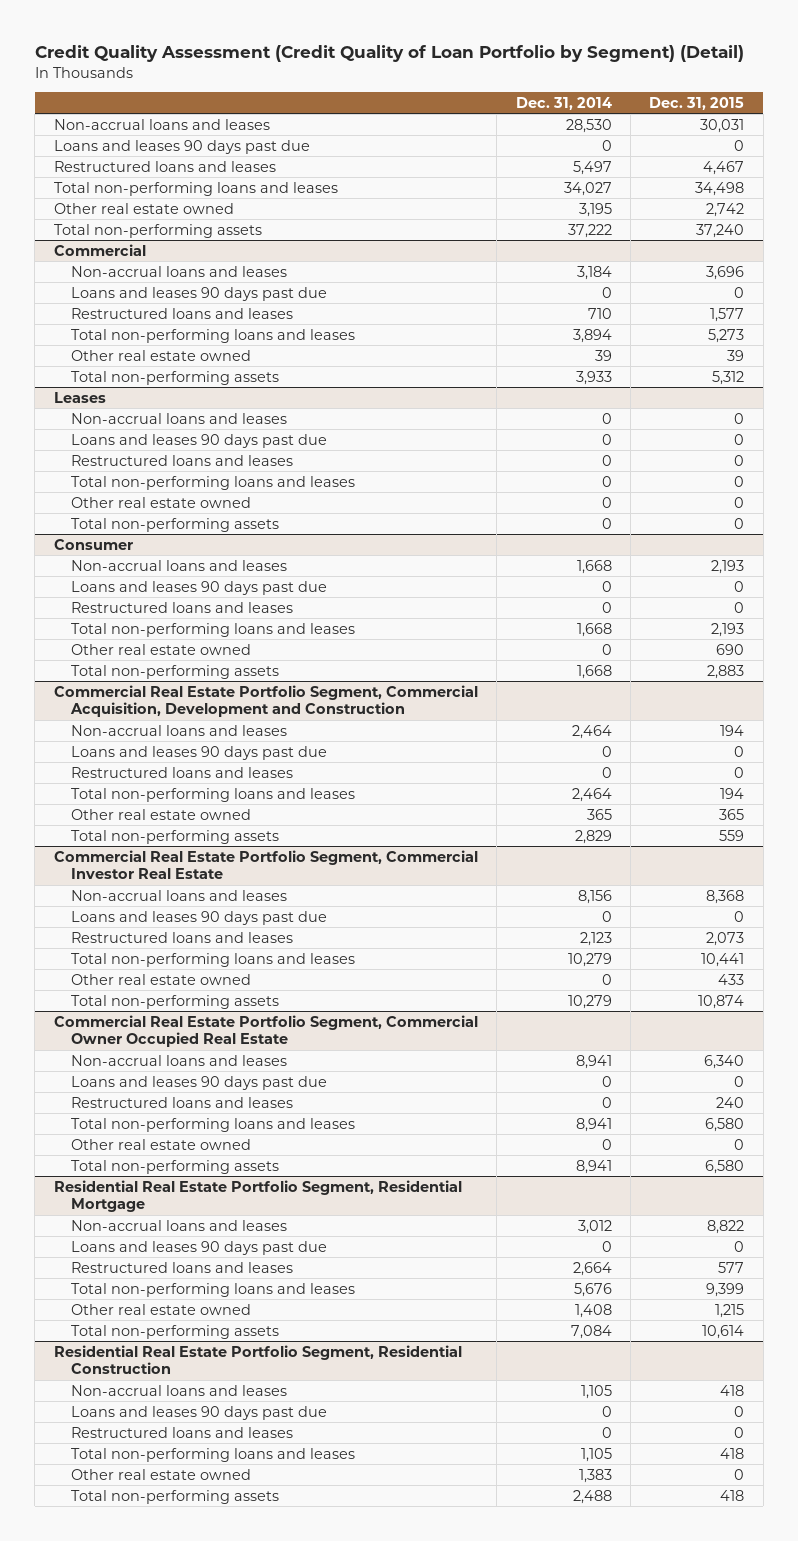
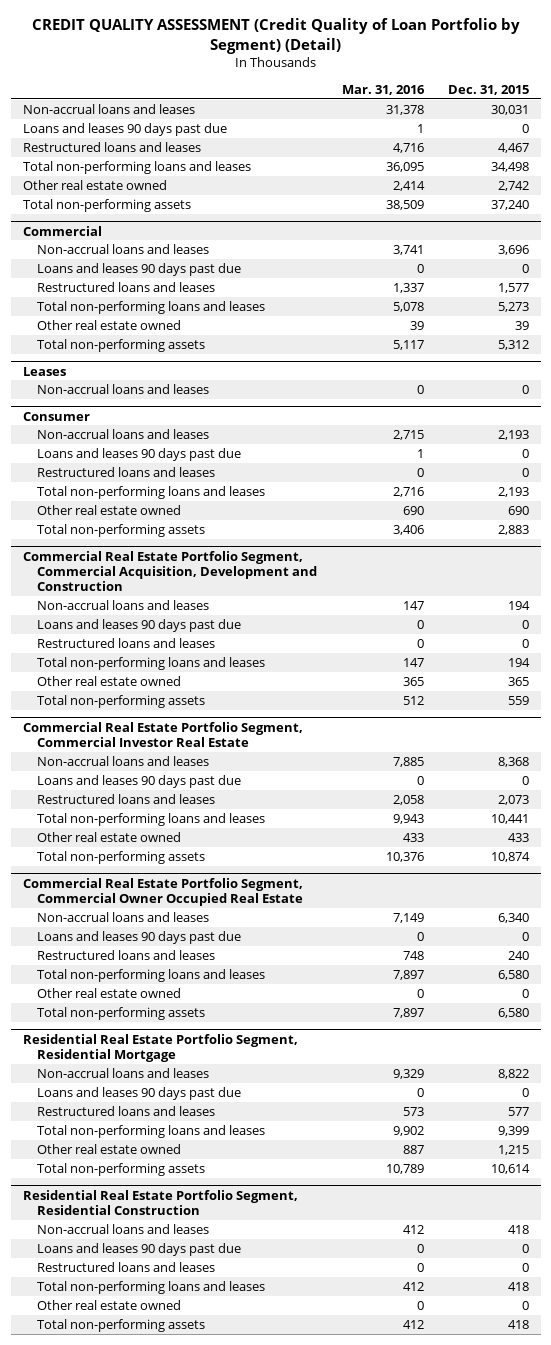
- Credit Quality Assessment (Credit Quality of Loan Portfolio by Segment) (Detail)
+ CREDIT QUALITY ASSESSMENT (Credit Quality of Loan Portfolio by Segment) (Detail)
- | Dec. 31, 2014 | Dec. 31, 2015
+ | Mar. 31, 2016 | Dec. 31, 2015
@ Leases
- Loans and leases 90 days past due | 0 | 0
- Restructured loans and leases | 0 | 0
- Total non-performing loans and leases | 0 | 0
- Other real estate owned | 0 | 0
- Total non-performing assets | 0 | 0

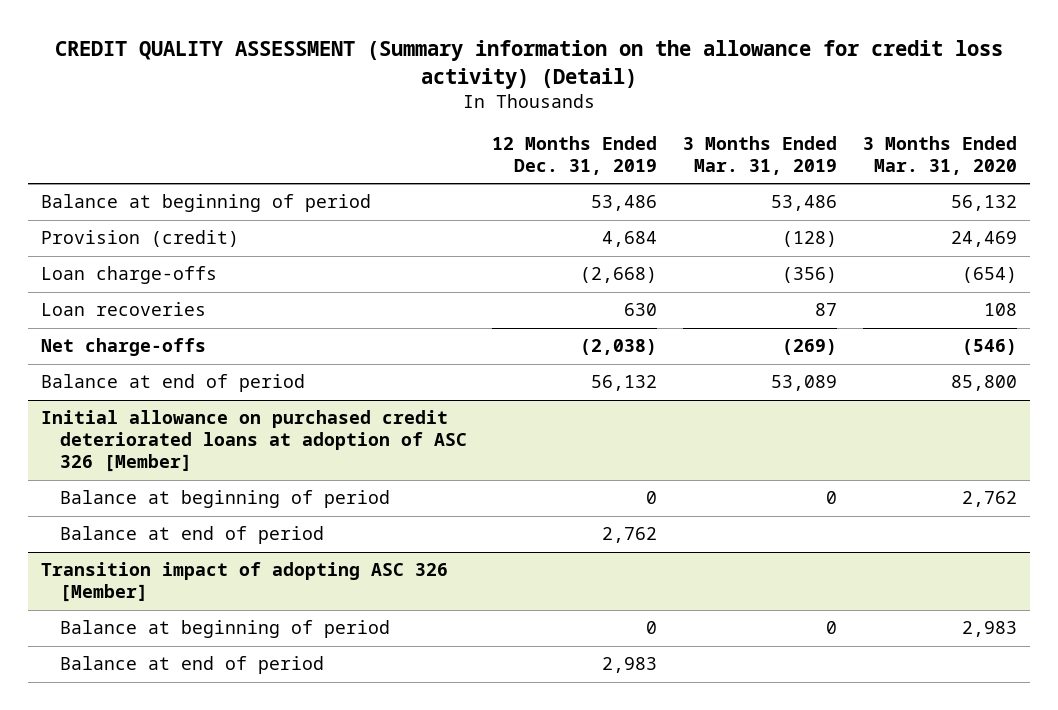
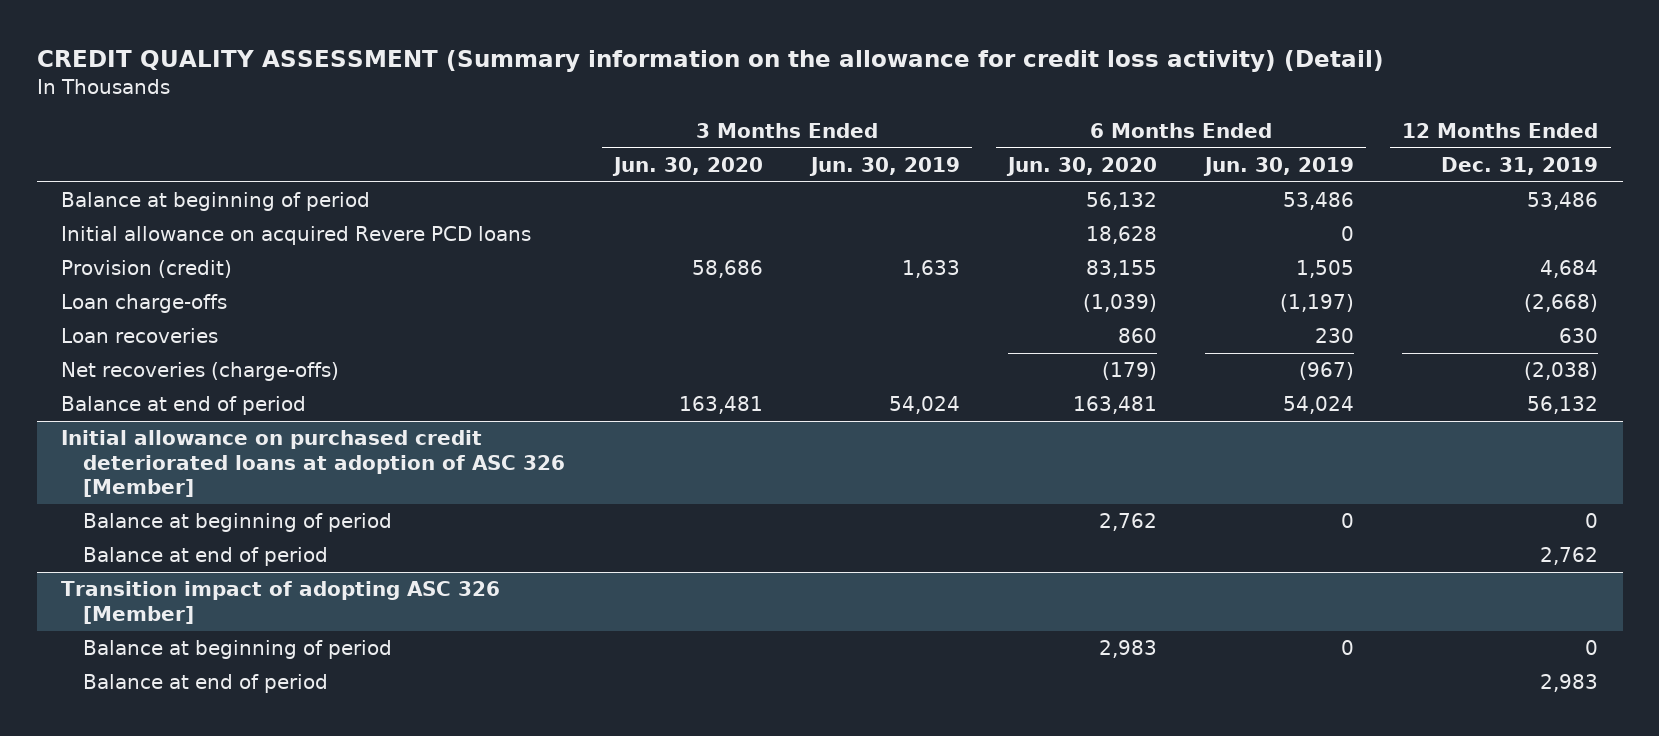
- | 12 Months Ended Dec. 31, 2019 | 3 Months Ended Mar. 31, 2019 | 3 Months Ended Mar. 31, 2020
+ | 3 Months Ended Jun. 30, 2020 | 3 Months Ended Jun. 30, 2019 | 6 Months Ended Jun. 30, 2020 | 6 Months Ended Jun. 30, 2019 | 12 Months Ended Dec. 31, 2019
+ Initial allowance on acquired Revere PCD loans | | | 18,628 | 0 |
- Net charge-offs | (2,038) | (269) | (546)
+ Net recoveries (charge-offs) | | | (179) | (967) | (2,038)

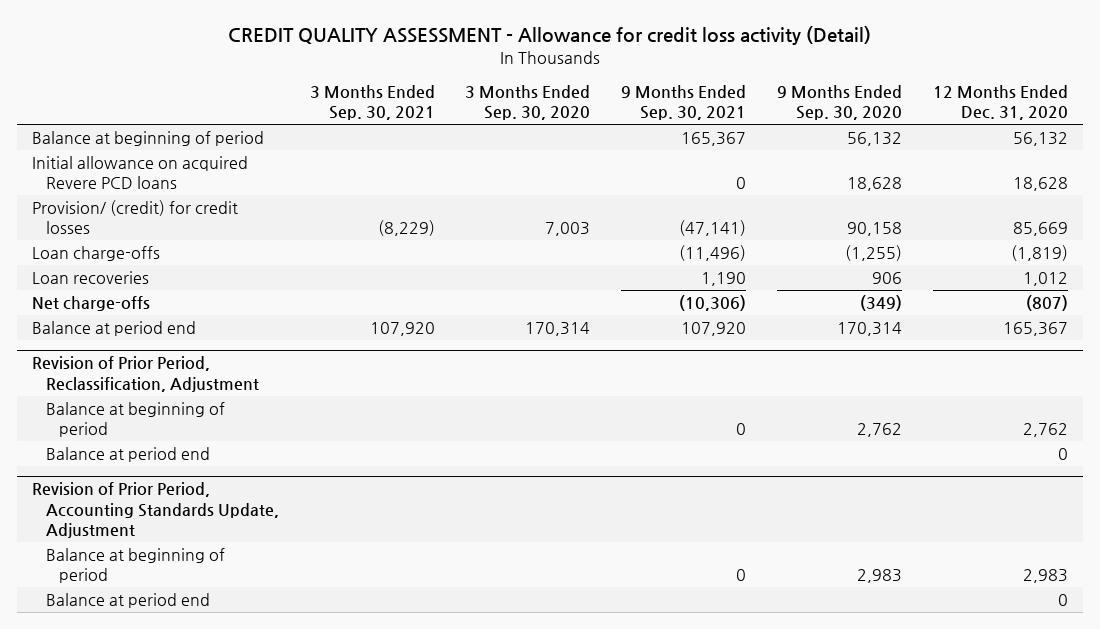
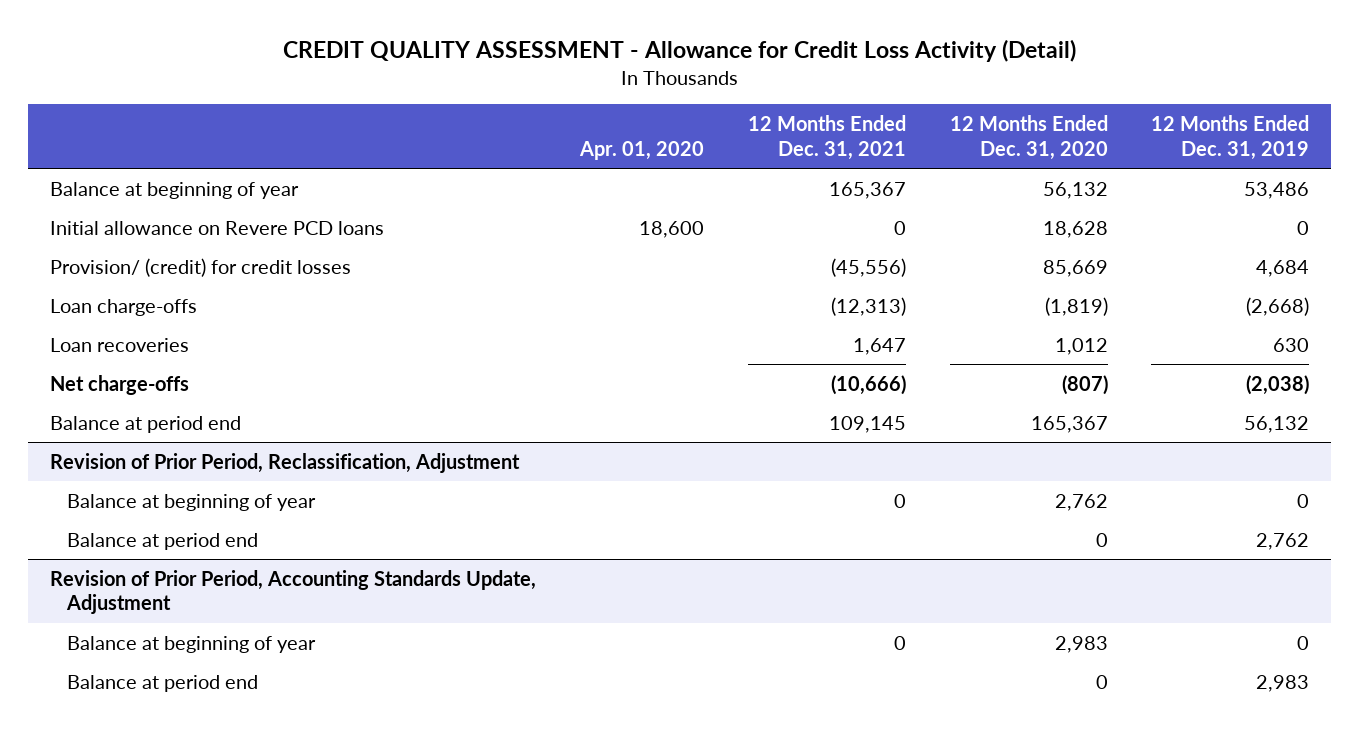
- CREDIT QUALITY ASSESSMENT - Allowance for credit loss activity (Detail)
+ CREDIT QUALITY ASSESSMENT - Allowance for Credit Loss Activity (Detail)
- | 3 Months Ended Sep. 30, 2021 | 3 Months Ended Sep. 30, 2020 | 9 Months Ended Sep. 30, 2021 | 9 Months Ended Sep. 30, 2020 | 12 Months Ended Dec. 31, 2020
+ | Apr. 01, 2020 | 12 Months Ended Dec. 31, 2021 | 12 Months Ended Dec. 31, 2020 | 12 Months Ended Dec. 31, 2019
- Balance at beginning of period | | | 165,367 | 56,132 | 56,132
- Initial allowance on acquired Revere PCD loans | | | 0 | 18,628 | 18,628
+ Balance at beginning of year | | 165,367 | 56,132 | 53,486
+ Initial allowance on Revere PCD loans | 18,600 | 0 | 18,628 | 0
@ Revision of Prior Period, Reclassification, Adjustment
- Balance at beginning of period | | | 0 | 2,762 | 2,762
+ Balance at beginning of year | | 0 | 2,762 | 0
@ Revision of Prior Period, Accounting Standards Update, Adjustment
- Balance at beginning of period | | | 0 | 2,983 | 2,983
+ Balance at beginning of year | | 0 | 2,983 | 0

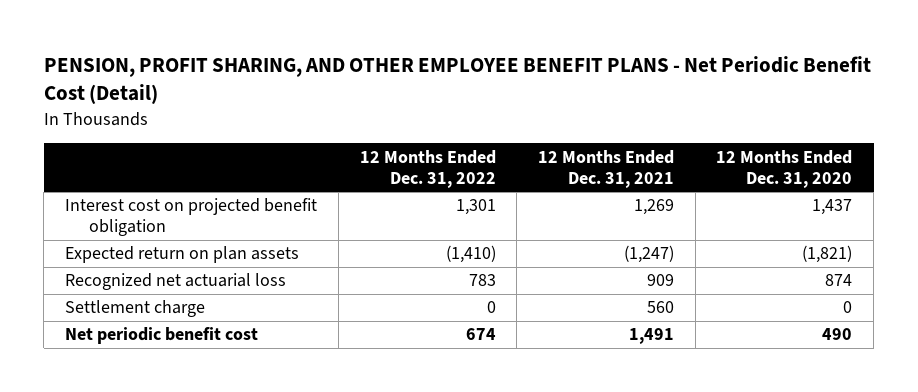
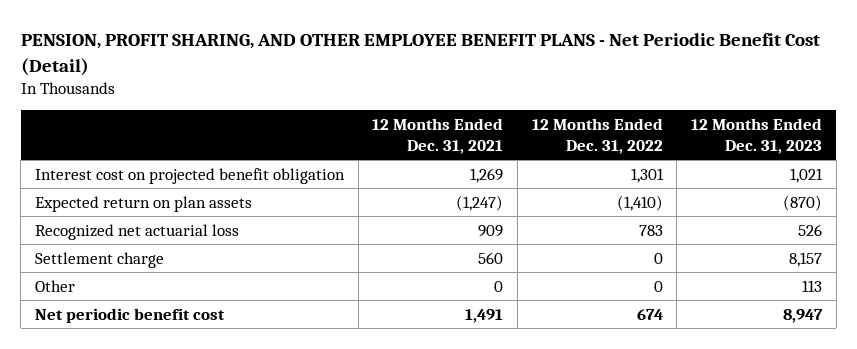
- | 12 Months Ended Dec. 31, 2022 | 12 Months Ended Dec. 31, 2021 | 12 Months Ended Dec. 31, 2020
+ | 12 Months Ended Dec. 31, 2021 | 12 Months Ended Dec. 31, 2022 | 12 Months Ended Dec. 31, 2023
+ Other | 0 | 0 | 113

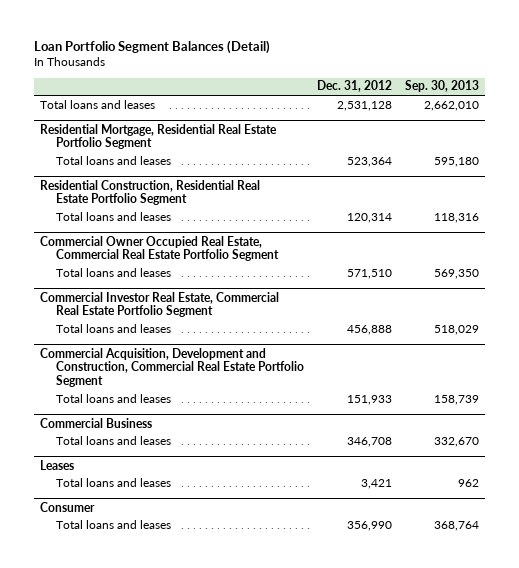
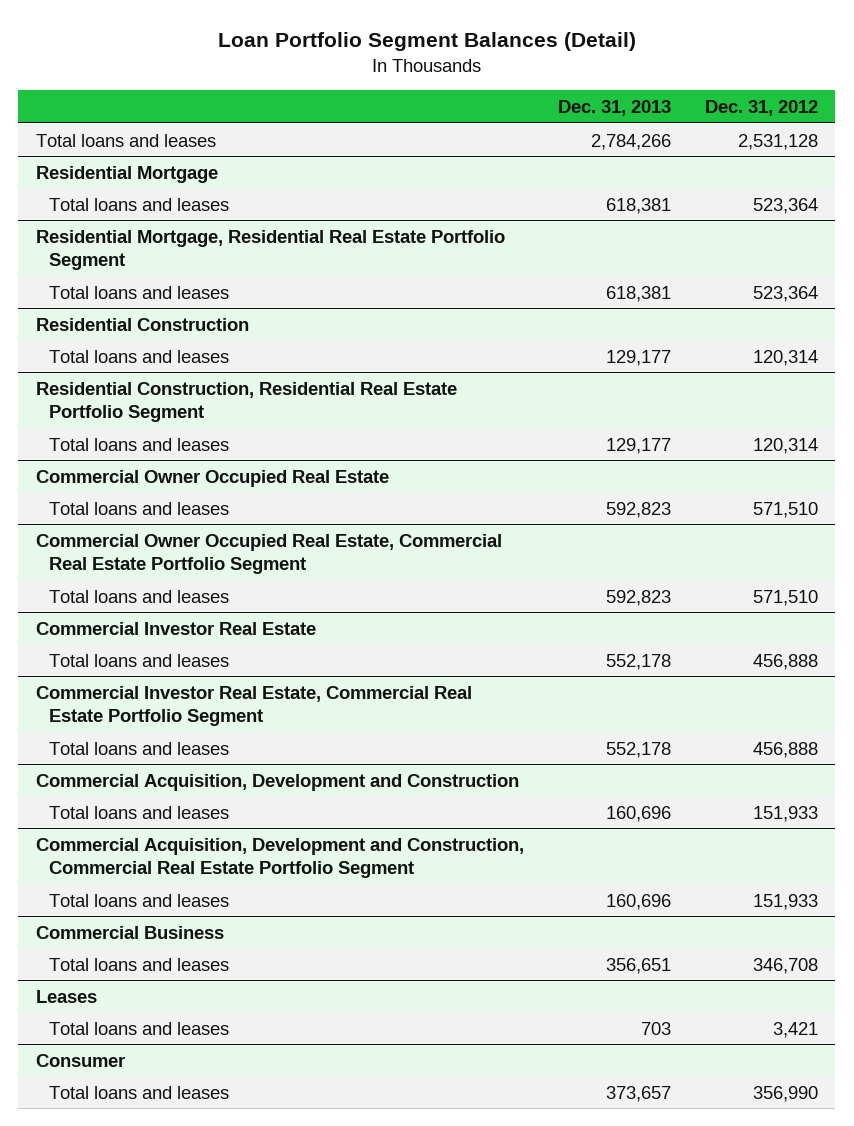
- | Dec. 31, 2012 | Sep. 30, 2013
+ | Dec. 31, 2013 | Dec. 31, 2012
+ Residential Mortgage
+ Total loans and leases | 618,381 | 523,364
+ Residential Construction
+ Total loans and leases | 129,177 | 120,314
+ Commercial Owner Occupied Real Estate
+ Total loans and leases | 592,823 | 571,510
+ Commercial Investor Real Estate
+ Total loans and leases | 552,178 | 456,888
+ Commercial Acquisition, Development and Construction
+ Total loans and leases | 160,696 | 151,933

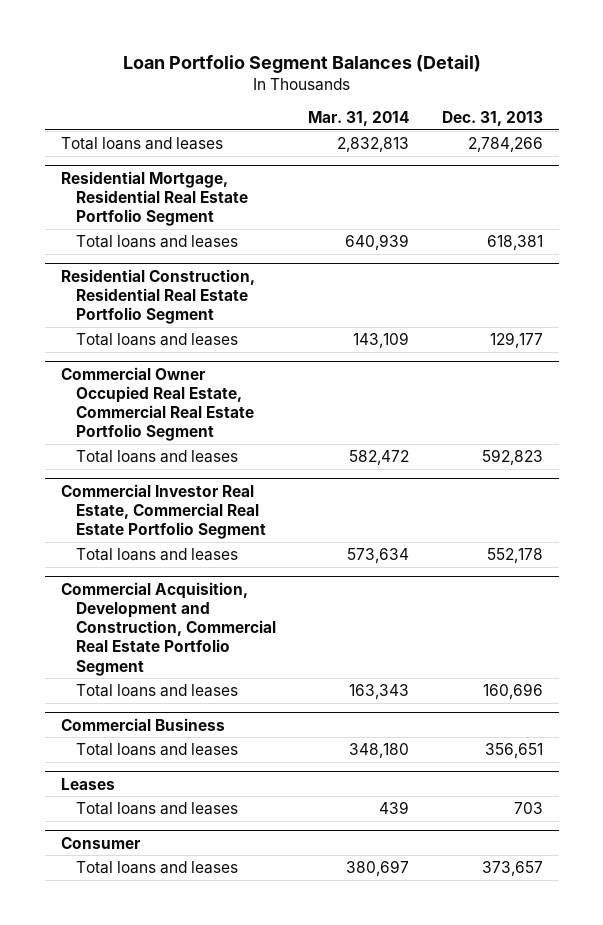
- | Dec. 31, 2013 | Dec. 31, 2012
+ | Mar. 31, 2014 | Dec. 31, 2013
- Residential Mortgage
- Total loans and leases | 618,381 | 523,364
- Residential Construction
- Total loans and leases | 129,177 | 120,314
- Commercial Owner Occupied Real Estate
- Total loans and leases | 592,823 | 571,510
- Commercial Investor Real Estate
- Total loans and leases | 552,178 | 456,888
- Commercial Acquisition, Development and Construction
- Total loans and leases | 160,696 | 151,933

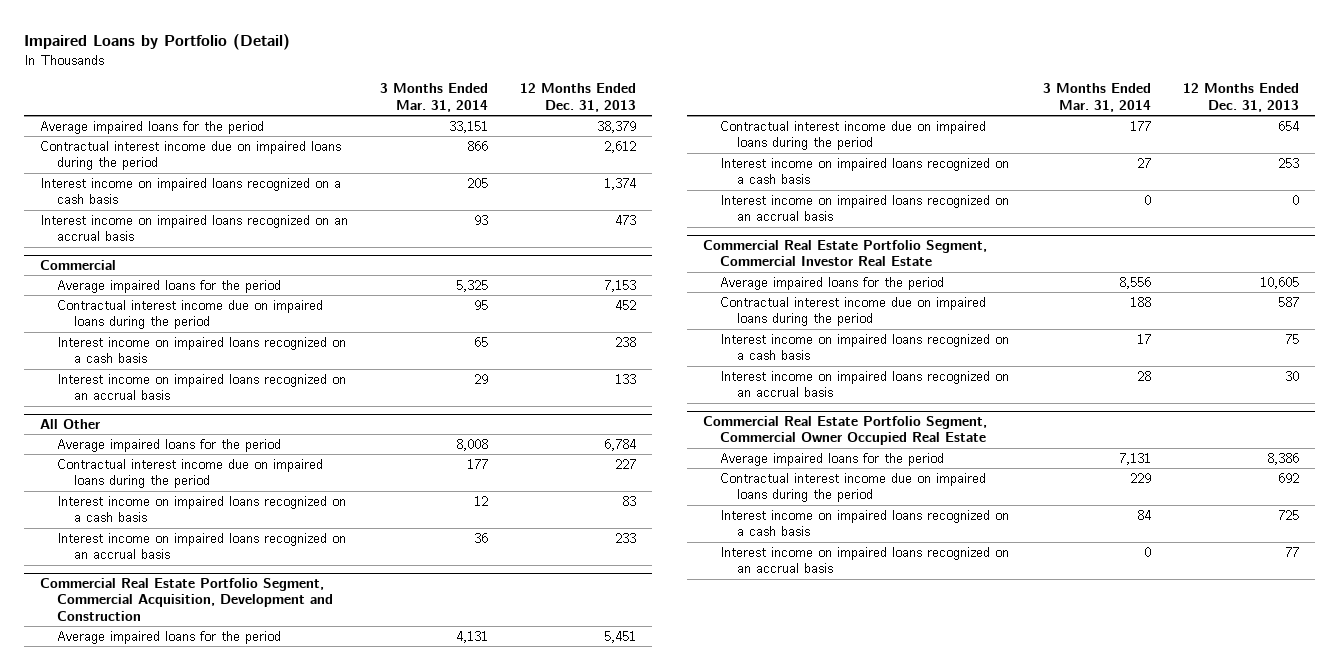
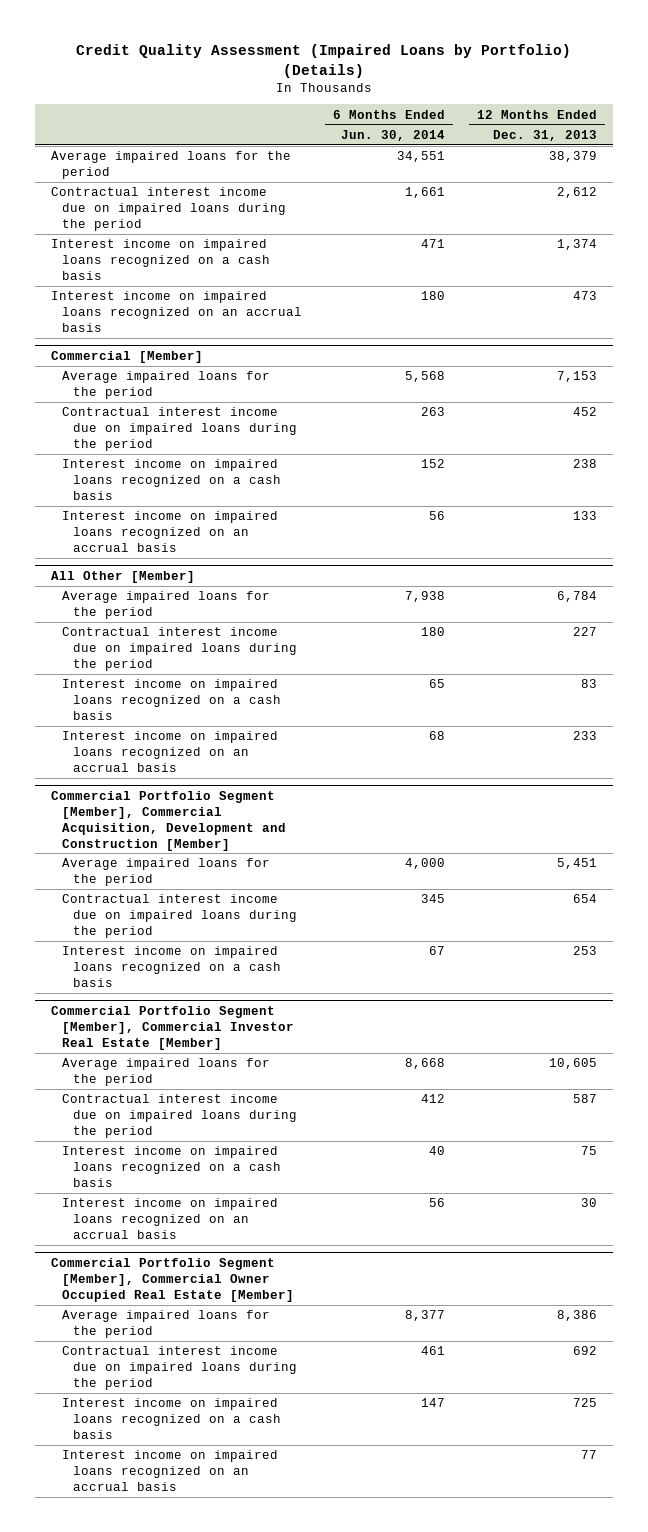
- Impaired Loans by Portfolio (Detail)
+ Credit Quality Assessment (Impaired Loans by Portfolio) (Details)
- | 3 Months Ended Mar. 31, 2014 | 12 Months Ended Dec. 31, 2013
+ | 6 Months Ended Jun. 30, 2014 | 12 Months Ended Dec. 31, 2013
- Commercial
+ Commercial [Member]
- All Other
+ All Other [Member]
- Commercial Real Estate Portfolio Segment, Commercial Acquisition, Development and Construction
+ Commercial Portfolio Segment [Member], Commercial Acquisition, Development and Construction [Member]
- Interest income on impaired loans recognized on an accrual basis | 0 | 0
- Commercial Real Estate Portfolio Segment, Commercial Investor Real Estate
+ Commercial Portfolio Segment [Member], Commercial Investor Real Estate [Member]
- Commercial Real Estate Portfolio Segment, Commercial Owner Occupied Real Estate
+ Commercial Portfolio Segment [Member], Commercial Owner Occupied Real Estate [Member]

